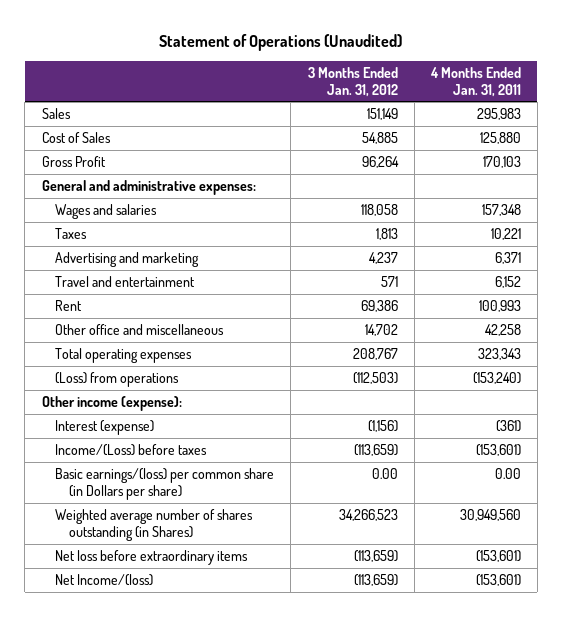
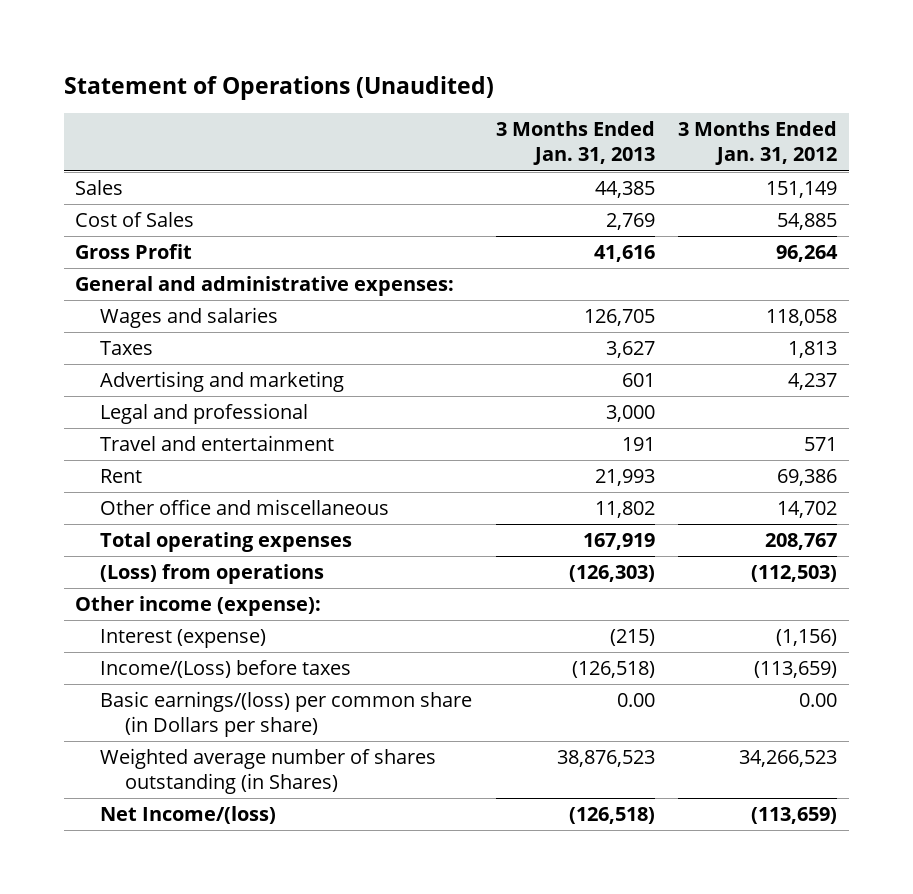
- | 3 Months Ended Jan. 31, 2012 | 4 Months Ended Jan. 31, 2011
+ | 3 Months Ended Jan. 31, 2013 | 3 Months Ended Jan. 31, 2012
+ Legal and professional | 3,000 |
- Net loss before extraordinary items | (113,659) | (153,601)

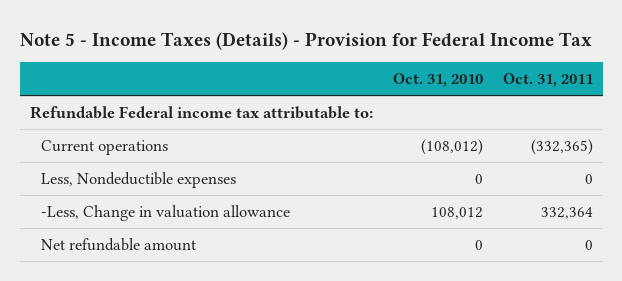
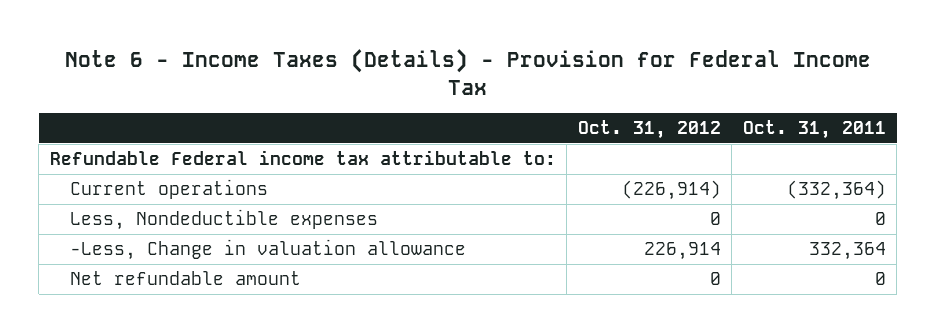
- Note 5 - Income Taxes (Details) - Provision for Federal Income Tax
+ Note 6 - Income Taxes (Details) - Provision for Federal Income Tax
- | Oct. 31, 2010 | Oct. 31, 2011
+ | Oct. 31, 2012 | Oct. 31, 2011
- Current operations | (108,012) | (332,365)
+ Current operations | (226,914) | (332,364)

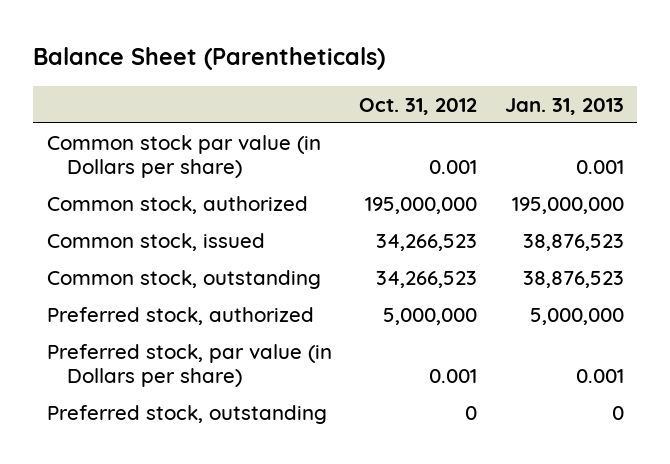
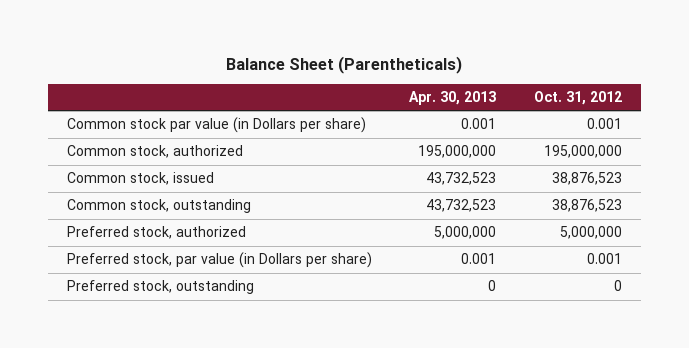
- | Oct. 31, 2012 | Jan. 31, 2013
+ | Apr. 30, 2013 | Oct. 31, 2012
- Common stock, issued | 34,266,523 | 38,876,523
- Common stock, outstanding | 34,266,523 | 38,876,523
+ Common stock, issued | 43,732,523 | 38,876,523
+ Common stock, outstanding | 43,732,523 | 38,876,523

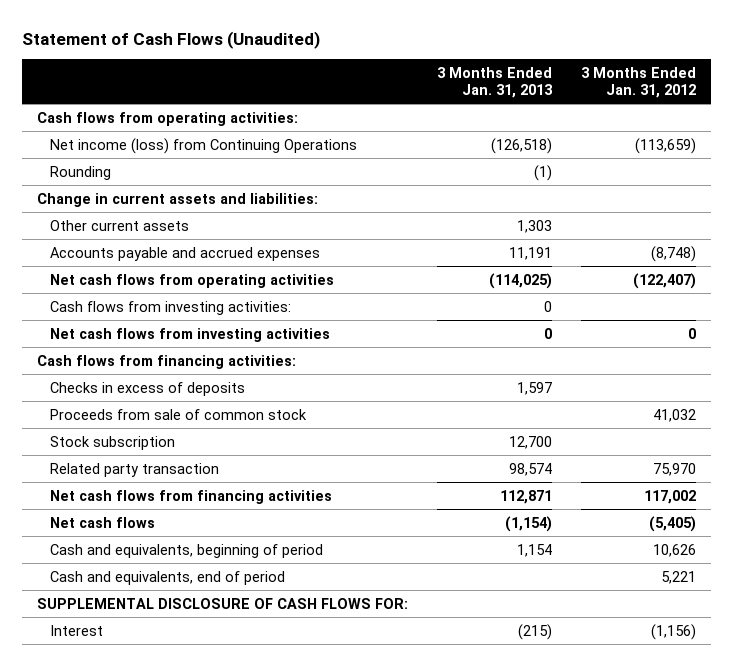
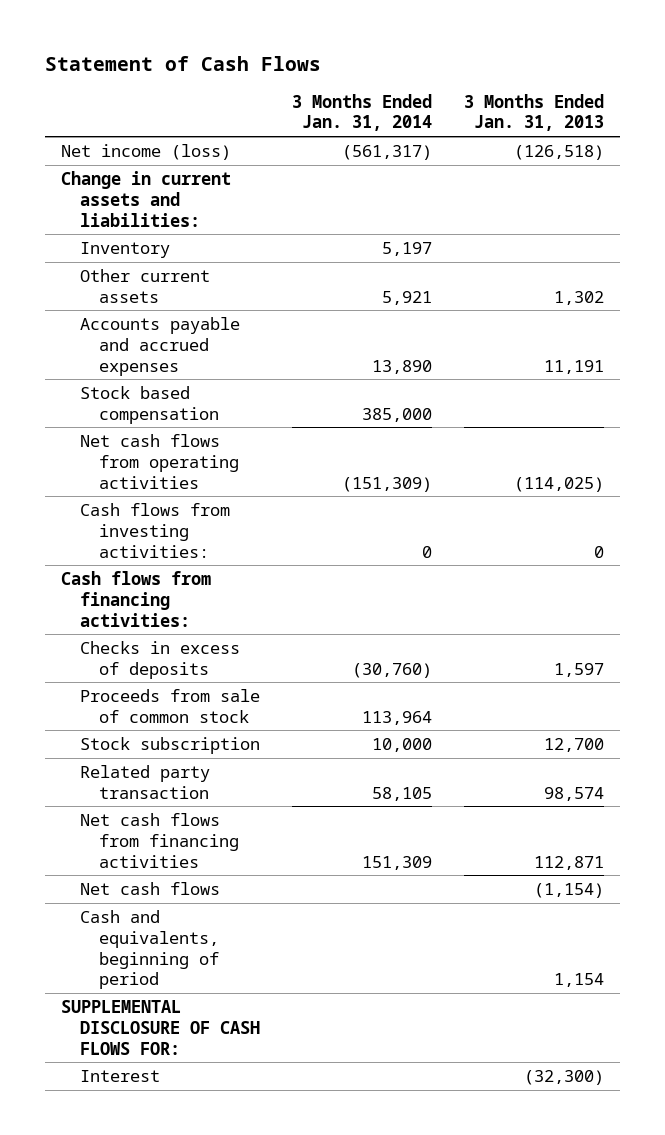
- Statement of Cash Flows (Unaudited)
+ Statement of Cash Flows
- | 3 Months Ended Jan. 31, 2013 | 3 Months Ended Jan. 31, 2012
+ | 3 Months Ended Jan. 31, 2014 | 3 Months Ended Jan. 31, 2013
- Cash flows from operating activities:
- Net income (loss) from Continuing Operations | (126,518) | (113,659)
- Rounding | (1) |
+ Net income (loss) | (561,317) | (126,518)
- Other current assets | 1,303 |
+ Inventory | 5,197 |
+ Other current assets | 5,921 | 1,302
+ Stock based compensation | 385,000 |
- Net cash flows from investing activities | 0 | 0
- Cash and equivalents, end of period | | 5,221
- Interest | (215) | (1,156)
+ Interest | | (32,300)

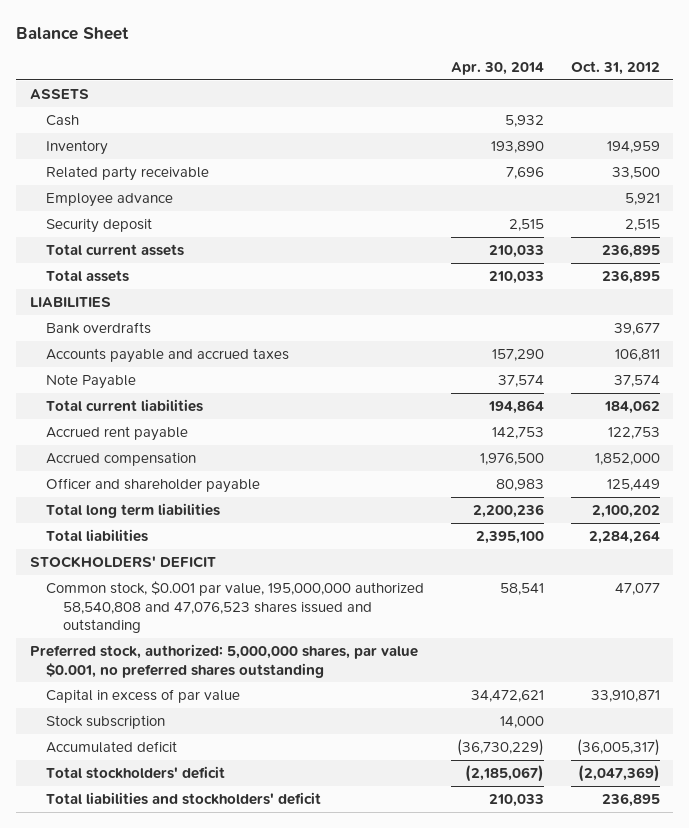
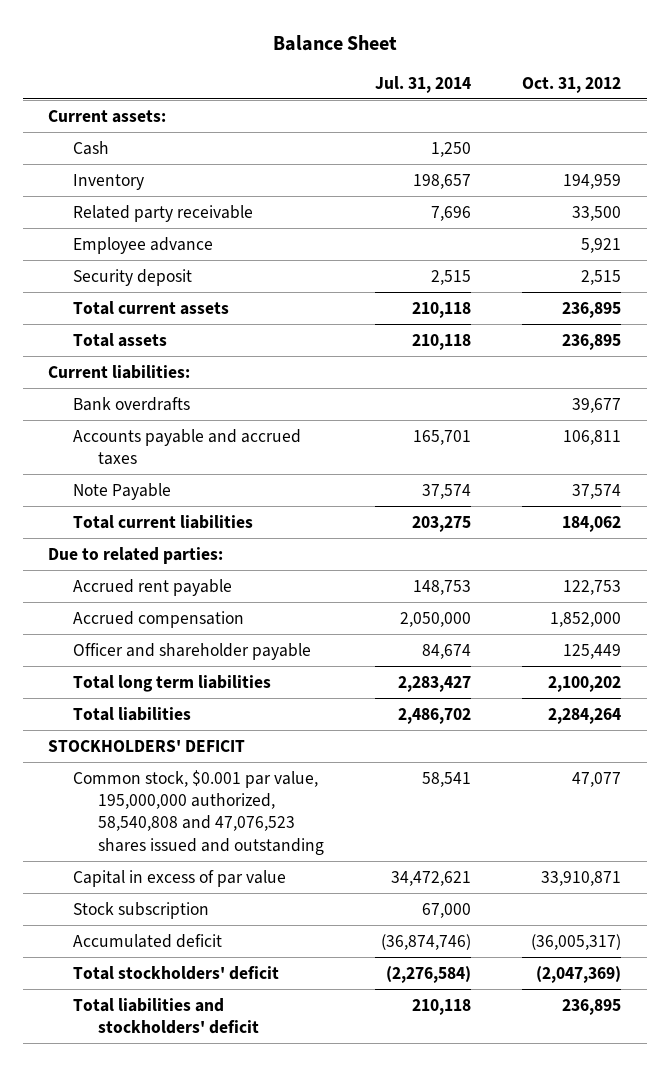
- | Apr. 30, 2014 | Oct. 31, 2012
+ | Jul. 31, 2014 | Oct. 31, 2012
- ASSETS
+ Current assets:
- LIABILITIES
+ Current liabilities:
+ Due to related parties:
- Common stock, $0.001 par value, 195,000,000 authorized 58,540,808 and 47,076,523 shares issued and outstanding | 58,541 | 47,077
- Preferred stock, authorized: 5,000,000 shares, par value $0.001, no preferred shares outstanding
+ Common stock, $0.001 par value, 195,000,000 authorized, 58,540,808 and 47,076,523 shares issued and outstanding | 58,541 | 47,077

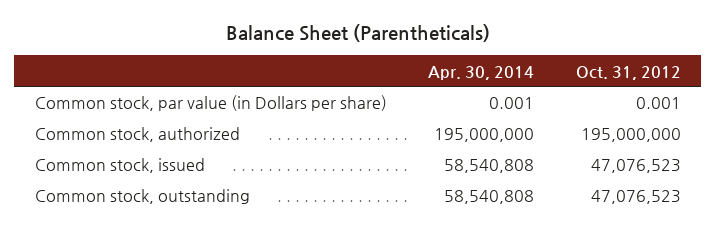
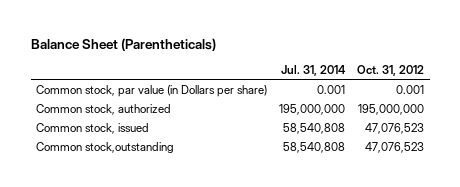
- | Apr. 30, 2014 | Oct. 31, 2012
+ | Jul. 31, 2014 | Oct. 31, 2012
- Common stock, outstanding | 58,540,808 | 47,076,523
+ Common stock,outstanding | 58,540,808 | 47,076,523

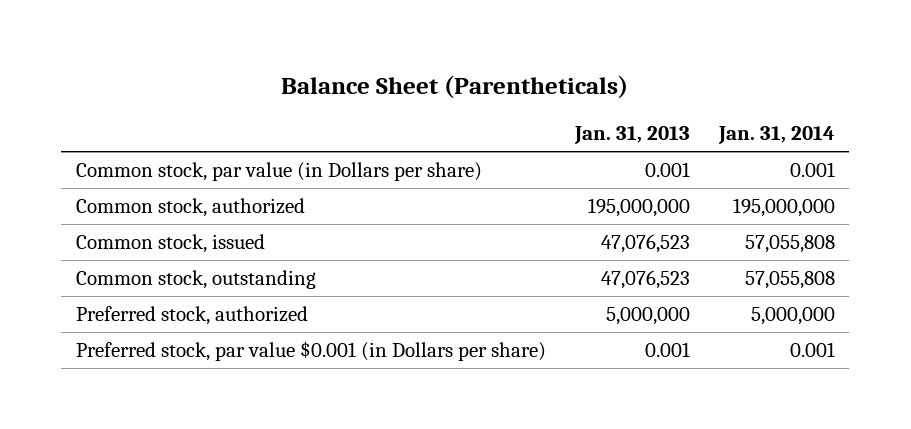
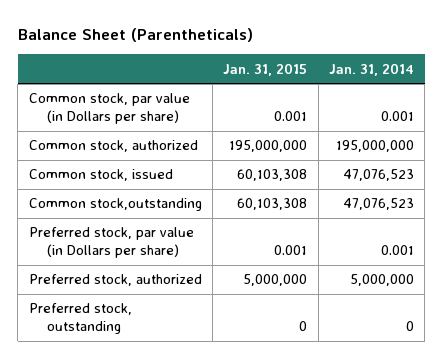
- | Jan. 31, 2013 | Jan. 31, 2014
+ | Jan. 31, 2015 | Jan. 31, 2014
- Common stock, issued | 47,076,523 | 57,055,808
- Common stock, outstanding | 47,076,523 | 57,055,808
+ Common stock, issued | 60,103,308 | 47,076,523
+ Common stock,outstanding | 60,103,308 | 47,076,523
+ Preferred stock, par value (in Dollars per share) | 0.001 | 0.001
- Preferred stock, par value $0.001 (in Dollars per share) | 0.001 | 0.001
+ Preferred stock, outstanding | 0 | 0

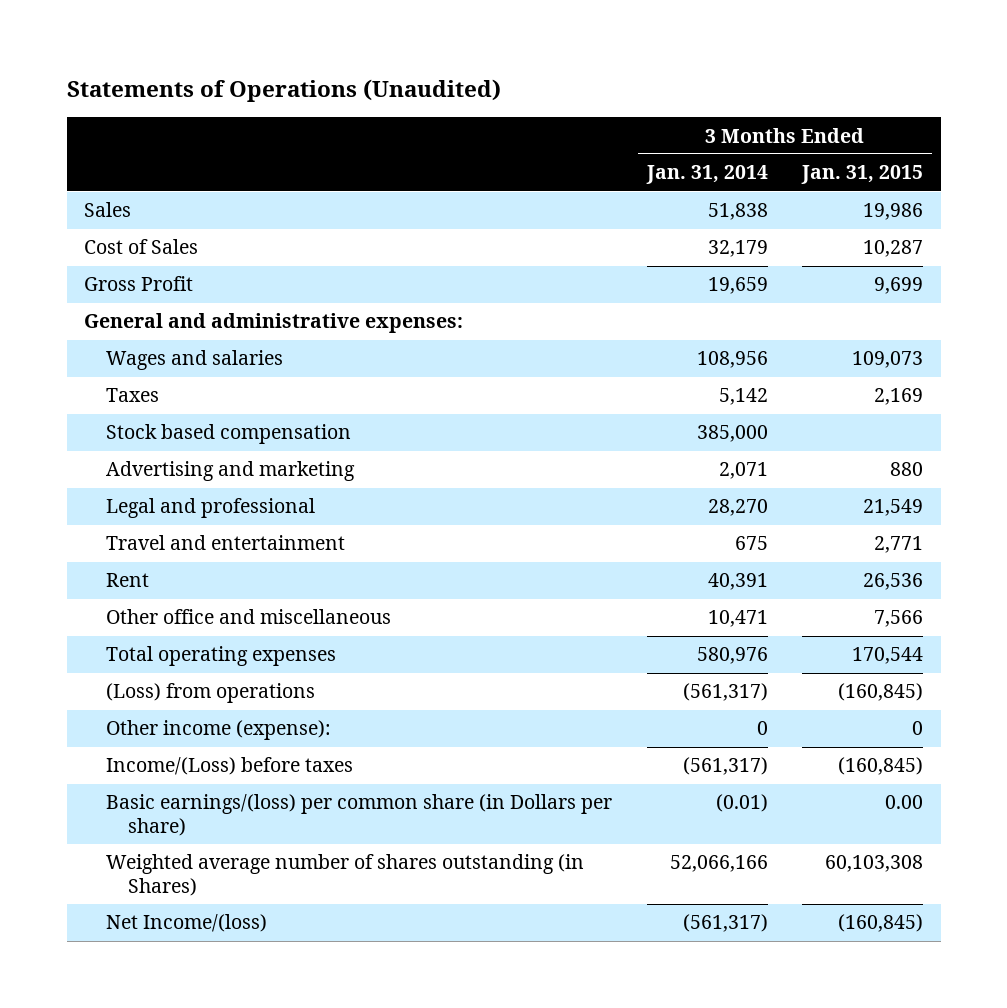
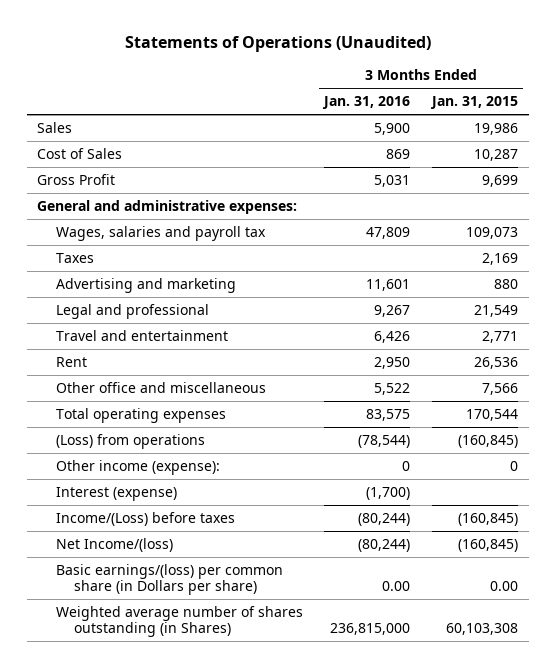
- | 3 Months Ended Jan. 31, 2014 | 3 Months Ended Jan. 31, 2015
+ | 3 Months Ended Jan. 31, 2016 | 3 Months Ended Jan. 31, 2015
- Wages and salaries | 108,956 | 109,073
+ Wages, salaries and payroll tax | 47,809 | 109,073
- Stock based compensation | 385,000 |
+ Interest (expense) | (1,700) |
moved up: Net Income/(loss) | (80,244) | (160,845)

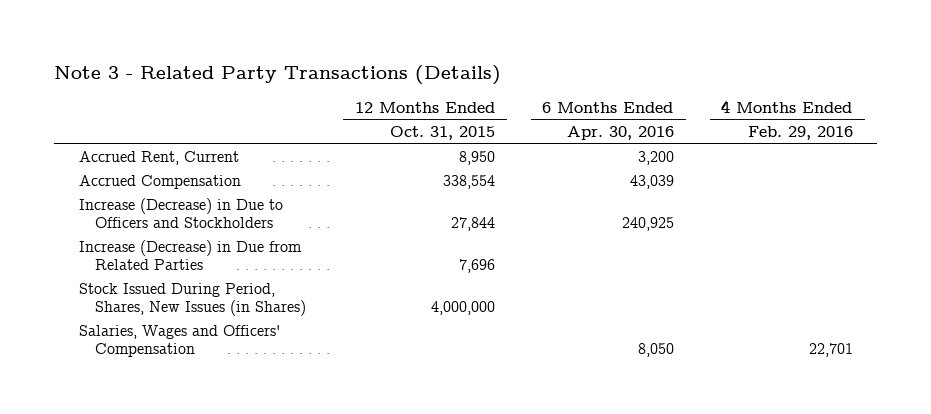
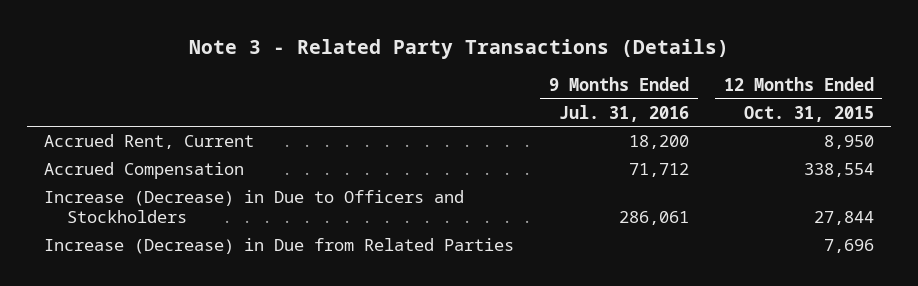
- | 12 Months Ended Oct. 31, 2015 | 6 Months Ended Apr. 30, 2016 | 4 Months Ended Feb. 29, 2016
+ | 9 Months Ended Jul. 31, 2016 | 12 Months Ended Oct. 31, 2015
- Stock Issued During Period, Shares, New Issues (in Shares) | 4,000,000 | |
- Salaries, Wages and Officers' Compensation | | 8,050 | 22,701

